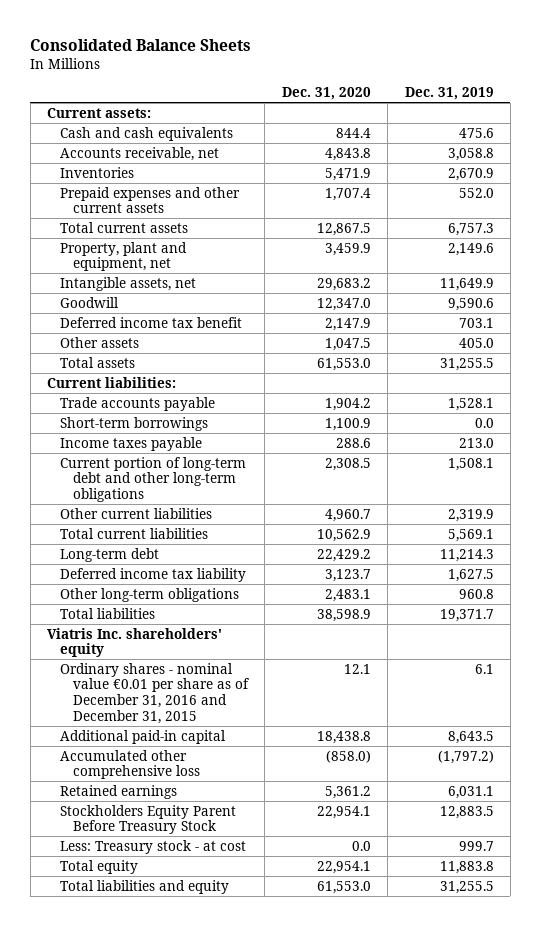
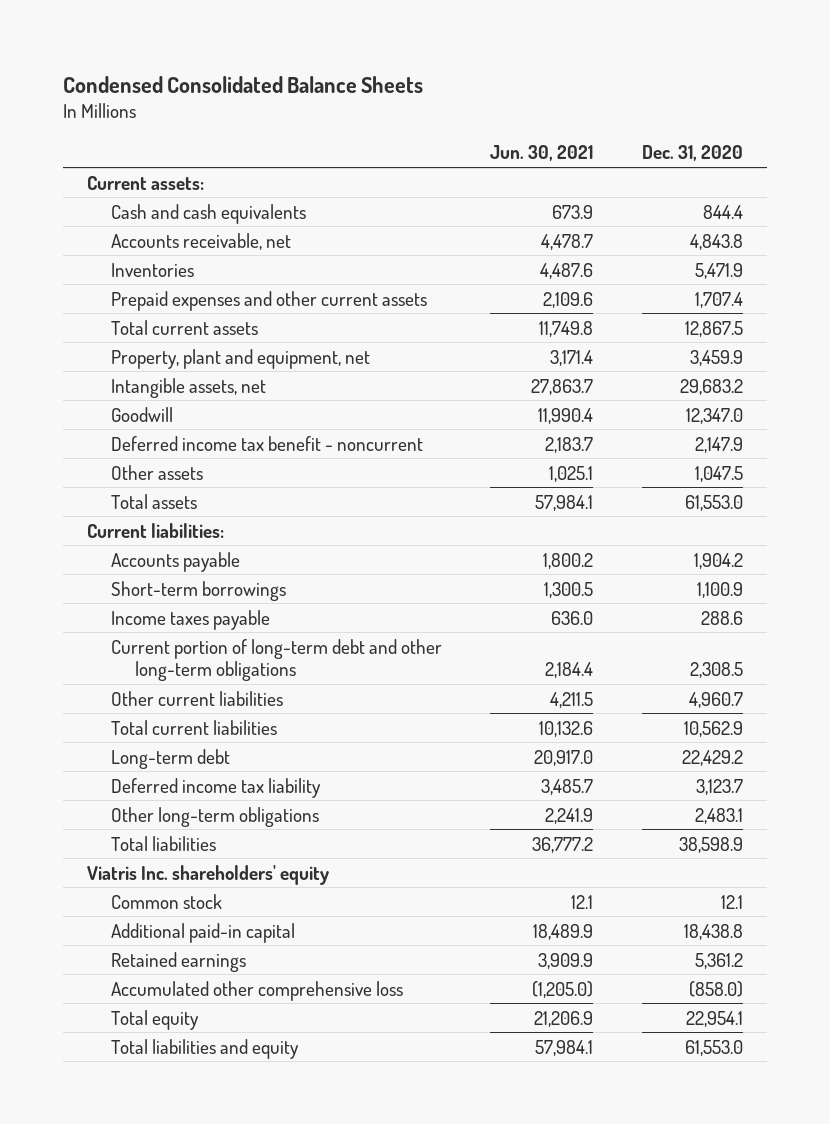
- Consolidated Balance Sheets
+ Condensed Consolidated Balance Sheets
- | Dec. 31, 2020 | Dec. 31, 2019
+ | Jun. 30, 2021 | Dec. 31, 2020
- Deferred income tax benefit | 2,147.9 | 703.1
+ Deferred income tax benefit - noncurrent | 2,183.7 | 2,147.9
- Trade accounts payable | 1,904.2 | 1,528.1
+ Accounts payable | 1,800.2 | 1,904.2
- Ordinary shares - nominal value €0.01 per share as of December 31, 2016 and December 31, 2015 | 12.1 | 6.1
+ Common stock | 12.1 | 12.1
- Stockholders Equity Parent Before Treasury Stock | 22,954.1 | 12,883.5
- Less: Treasury stock - at cost | 0.0 | 999.7
moved down: Accumulated other comprehensive loss | (1,205.0) | (858.0)

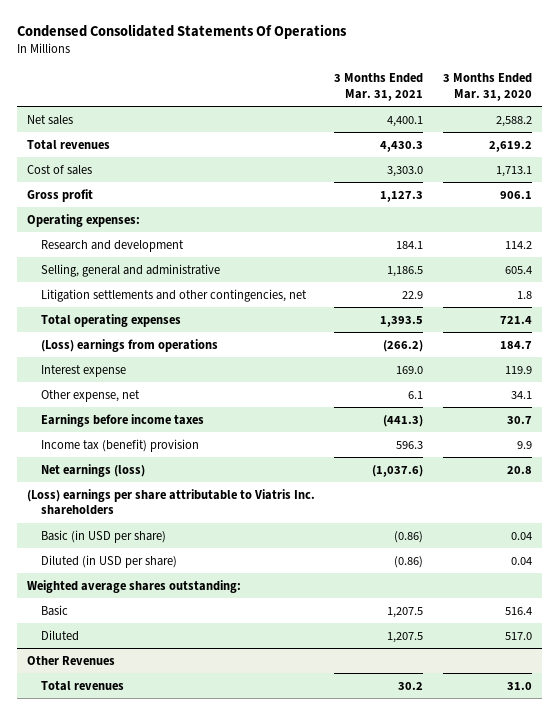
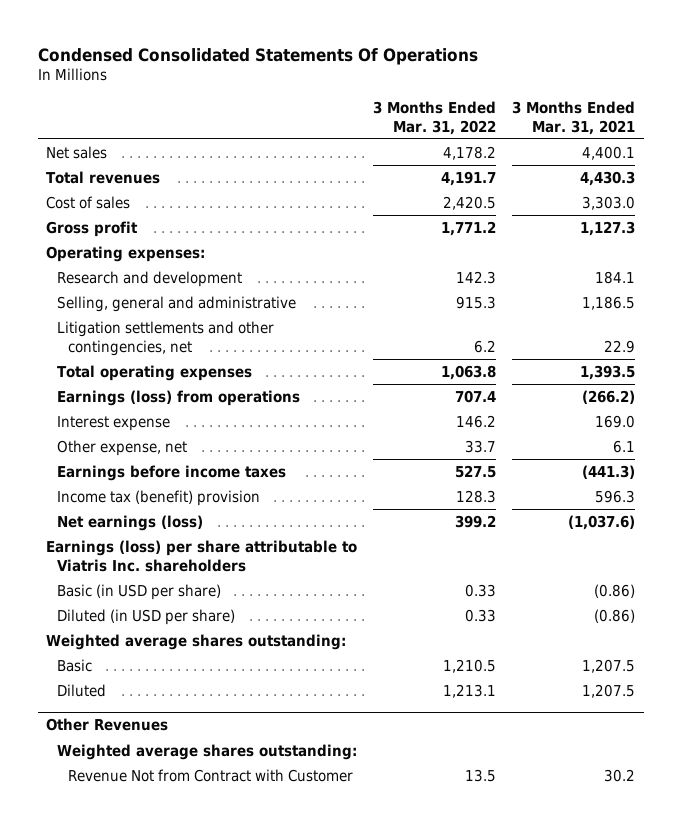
- | 3 Months Ended Mar. 31, 2021 | 3 Months Ended Mar. 31, 2020
+ | 3 Months Ended Mar. 31, 2022 | 3 Months Ended Mar. 31, 2021
- (Loss) earnings from operations | (266.2) | 184.7
+ Earnings (loss) from operations | 707.4 | (266.2)
- (Loss) earnings per share attributable to Viatris Inc. shareholders
+ Earnings (loss) per share attributable to Viatris Inc. shareholders
@ Other Revenues
- Total revenues | 30.2 | 31.0
+ Weighted average shares outstanding:
+ Revenue Not from Contract with Customer | 13.5 | 30.2

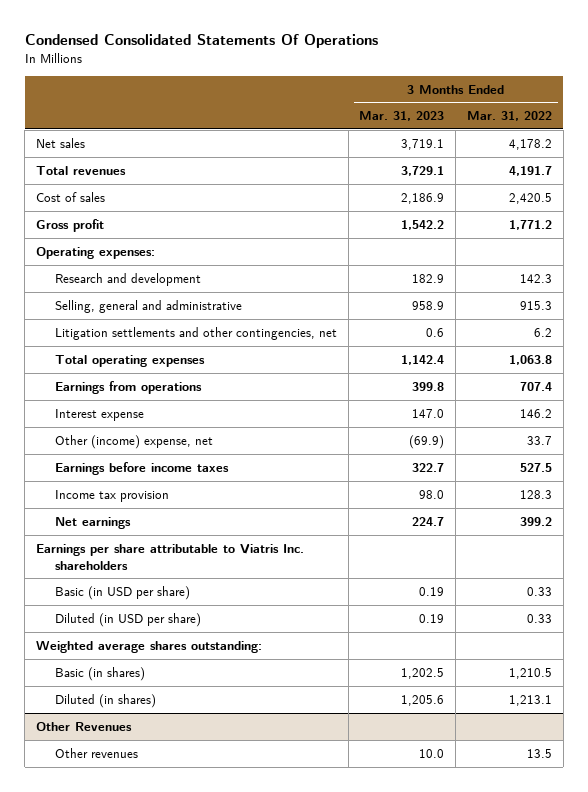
- | 3 Months Ended Mar. 31, 2022 | 3 Months Ended Mar. 31, 2021
+ | 3 Months Ended Mar. 31, 2023 | 3 Months Ended Mar. 31, 2022
- Earnings (loss) from operations | 707.4 | (266.2)
+ Earnings from operations | 399.8 | 707.4
- Other expense, net | 33.7 | 6.1
+ Other (income) expense, net | (69.9) | 33.7
- Income tax (benefit) provision | 128.3 | 596.3
- Net earnings (loss) | 399.2 | (1,037.6)
- Earnings (loss) per share attributable to Viatris Inc. shareholders
+ Income tax provision | 98.0 | 128.3
+ Net earnings | 224.7 | 399.2
+ Earnings per share attributable to Viatris Inc. shareholders
- Basic | 1,210.5 | 1,207.5
- Diluted | 1,213.1 | 1,207.5
+ Basic (in shares) | 1,202.5 | 1,210.5
+ Diluted (in shares) | 1,205.6 | 1,213.1
@ Other Revenues
- Weighted average shares outstanding:
- Revenue Not from Contract with Customer | 13.5 | 30.2
+ Other revenues | 10.0 | 13.5

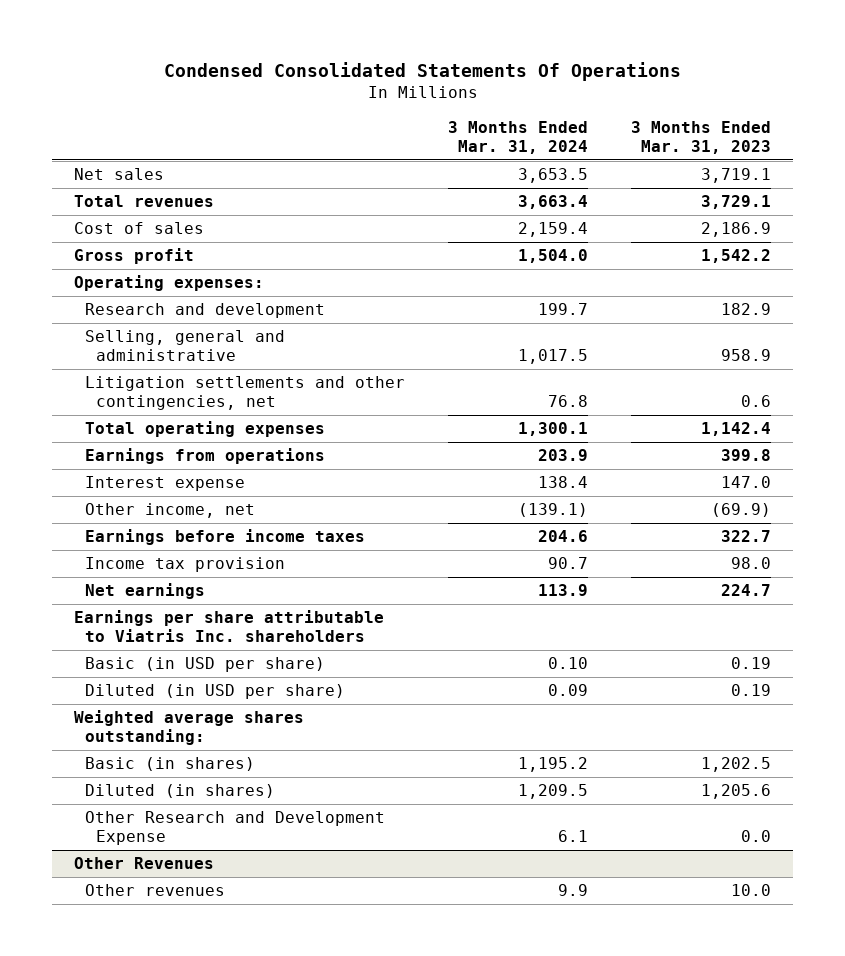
- | 3 Months Ended Mar. 31, 2023 | 3 Months Ended Mar. 31, 2022
+ | 3 Months Ended Mar. 31, 2024 | 3 Months Ended Mar. 31, 2023
- Other (income) expense, net | (69.9) | 33.7
+ Other income, net | (139.1) | (69.9)
+ Other Research and Development Expense | 6.1 | 0.0

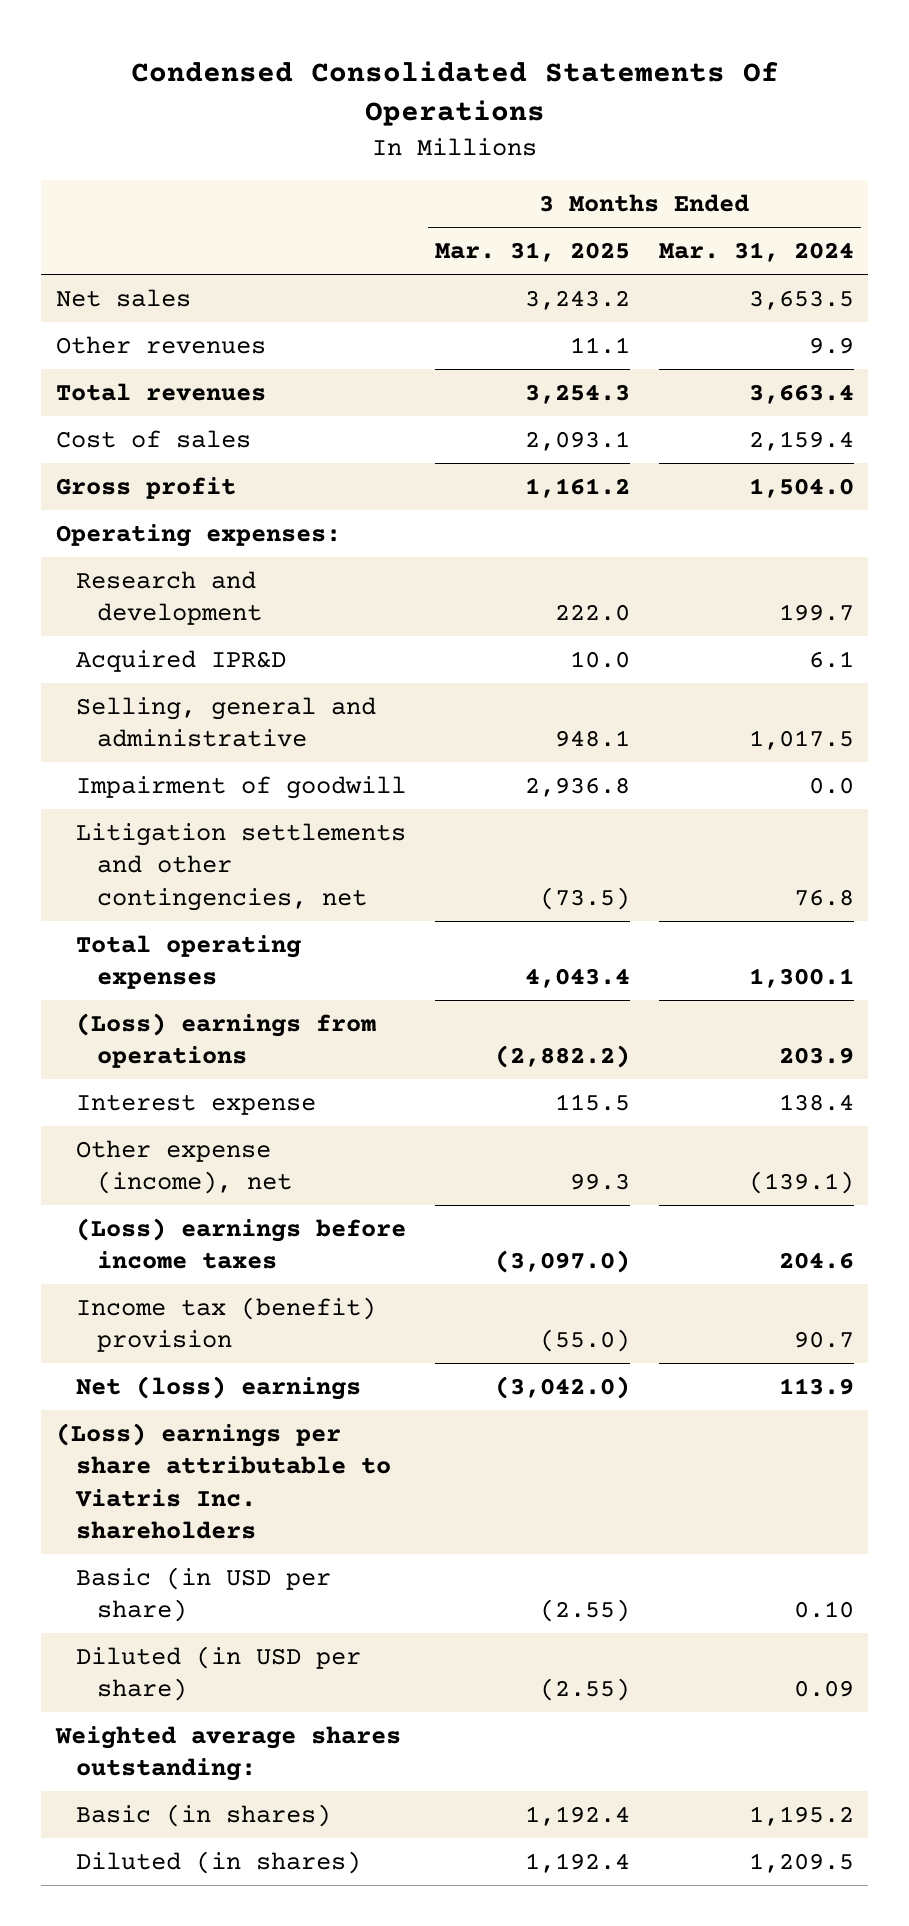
- | 3 Months Ended Mar. 31, 2024 | 3 Months Ended Mar. 31, 2023
+ | 3 Months Ended Mar. 31, 2025 | 3 Months Ended Mar. 31, 2024
+ Other revenues | 11.1 | 9.9
+ Acquired IPR&D | 10.0 | 6.1
+ Impairment of goodwill | 2,936.8 | 0.0
- Earnings from operations | 203.9 | 399.8
+ (Loss) earnings from operations | (2,882.2) | 203.9
- Other income, net | (139.1) | (69.9)
- Earnings before income taxes | 204.6 | 322.7
- Income tax provision | 90.7 | 98.0
- Net earnings | 113.9 | 224.7
- Earnings per share attributable to Viatris Inc. shareholders
+ Other expense (income), net | 99.3 | (139.1)
+ (Loss) earnings before income taxes | (3,097.0) | 204.6
+ Income tax (benefit) provision | (55.0) | 90.7
+ Net (loss) earnings | (3,042.0) | 113.9
+ (Loss) earnings per share attributable to Viatris Inc. shareholders
- Other Research and Development Expense | 6.1 | 0.0
- Other Revenues
- Other revenues | 9.9 | 10.0

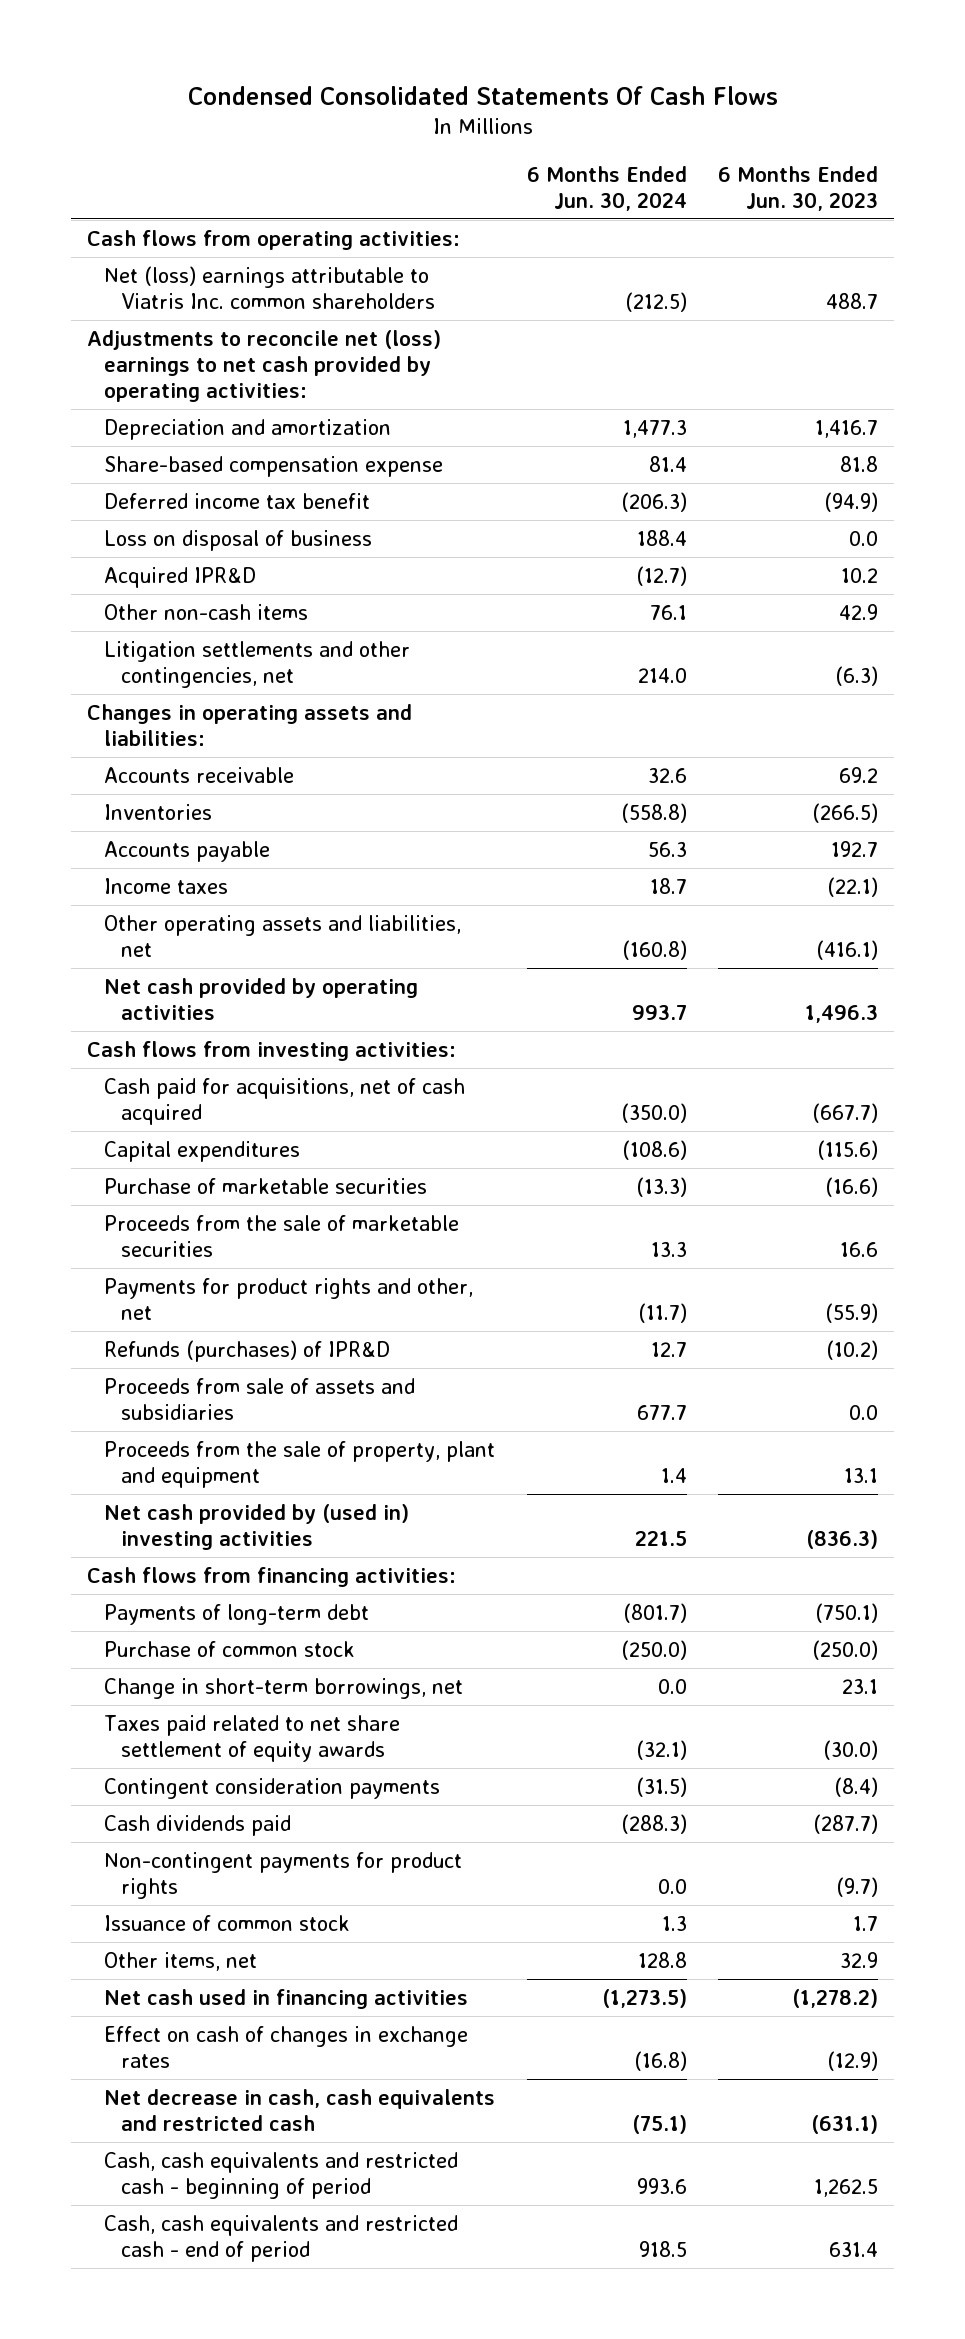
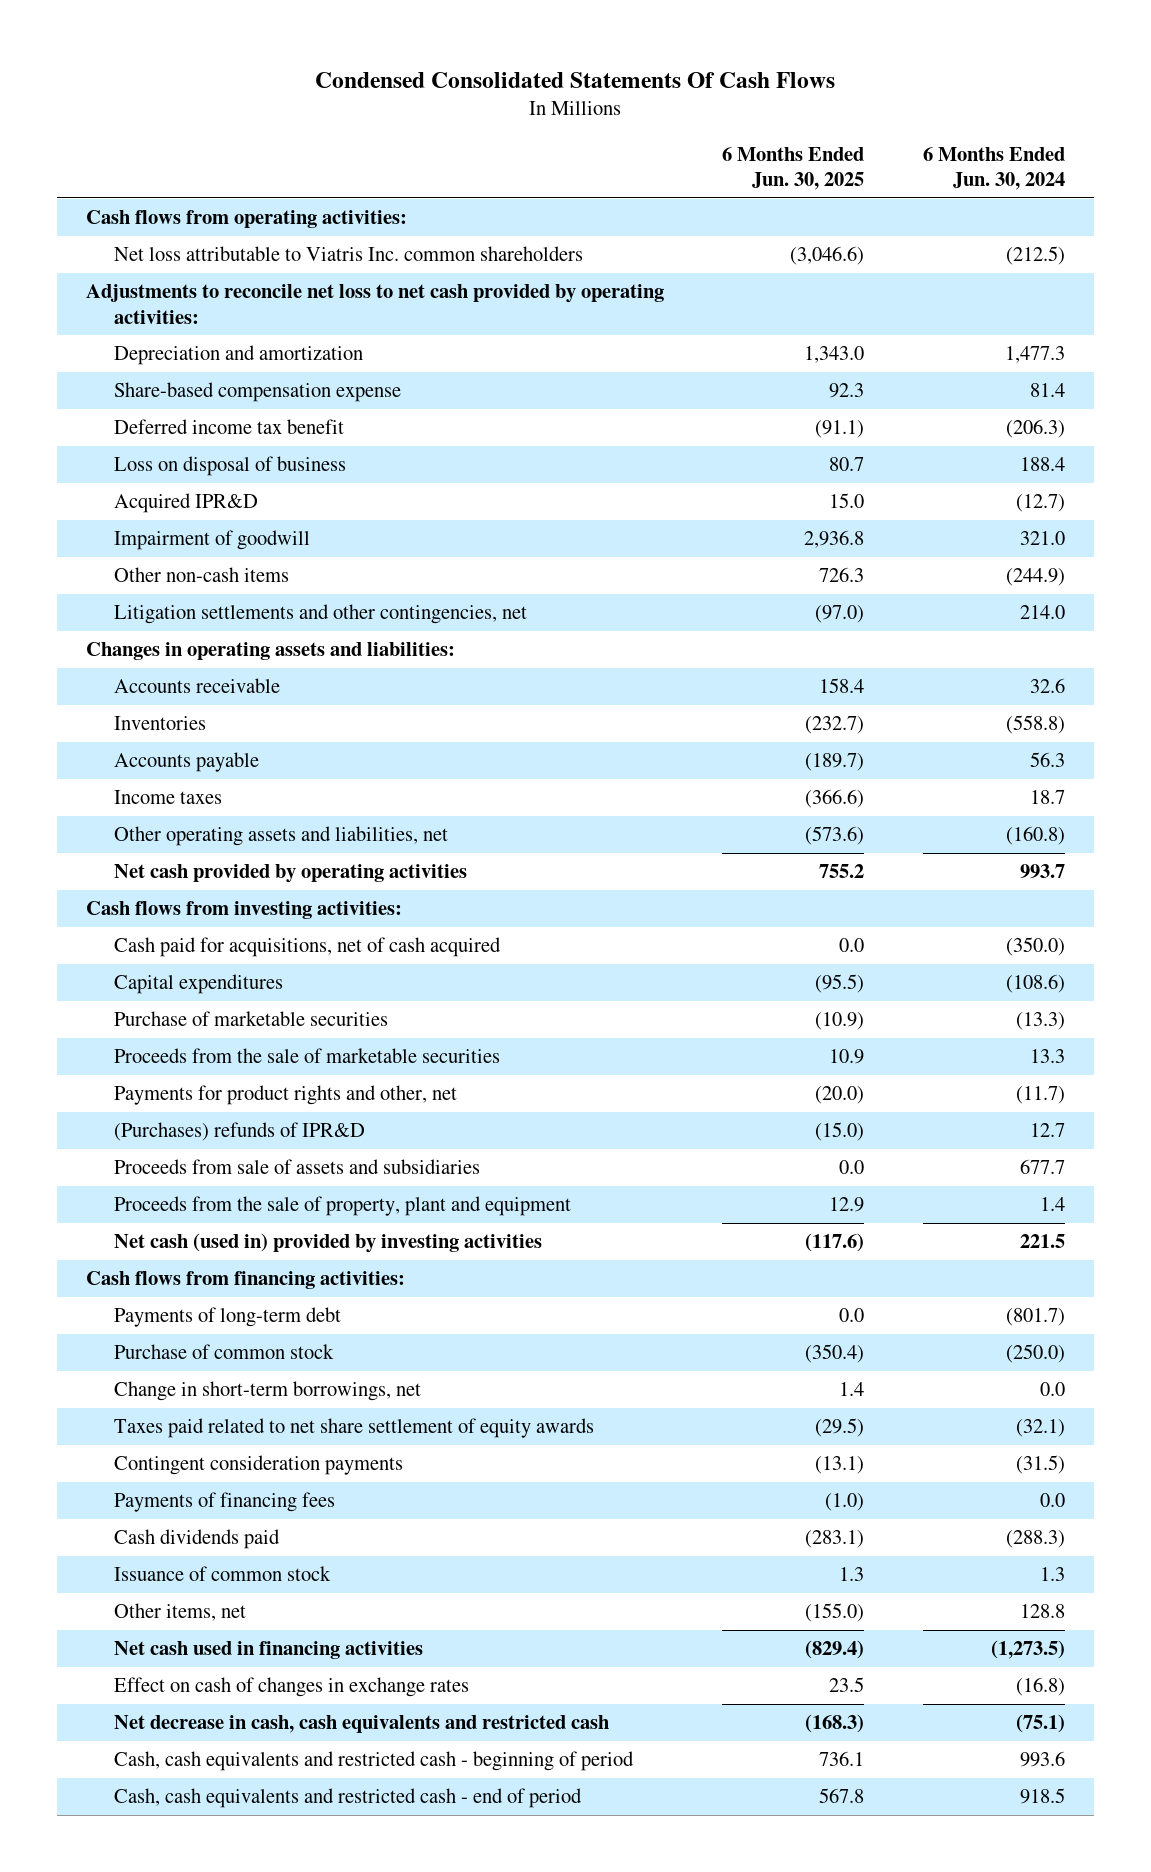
- | 6 Months Ended Jun. 30, 2024 | 6 Months Ended Jun. 30, 2023
+ | 6 Months Ended Jun. 30, 2025 | 6 Months Ended Jun. 30, 2024
- Net (loss) earnings attributable to Viatris Inc. common shareholders | (212.5) | 488.7
- Adjustments to reconcile net (loss) earnings to net cash provided by operating activities:
+ Net loss attributable to Viatris Inc. common shareholders | (3,046.6) | (212.5)
+ Adjustments to reconcile net loss to net cash provided by operating activities:
- Other non-cash items | 76.1 | 42.9
+ Impairment of goodwill | 2,936.8 | 321.0
+ Other non-cash items | 726.3 | (244.9)
- Refunds (purchases) of IPR&D | 12.7 | (10.2)
+ (Purchases) refunds of IPR&D | (15.0) | 12.7
- Net cash provided by (used in) investing activities | 221.5 | (836.3)
+ Net cash (used in) provided by investing activities | (117.6) | 221.5
+ Payments of financing fees | (1.0) | 0.0
- Non-contingent payments for product rights | 0.0 | (9.7)

